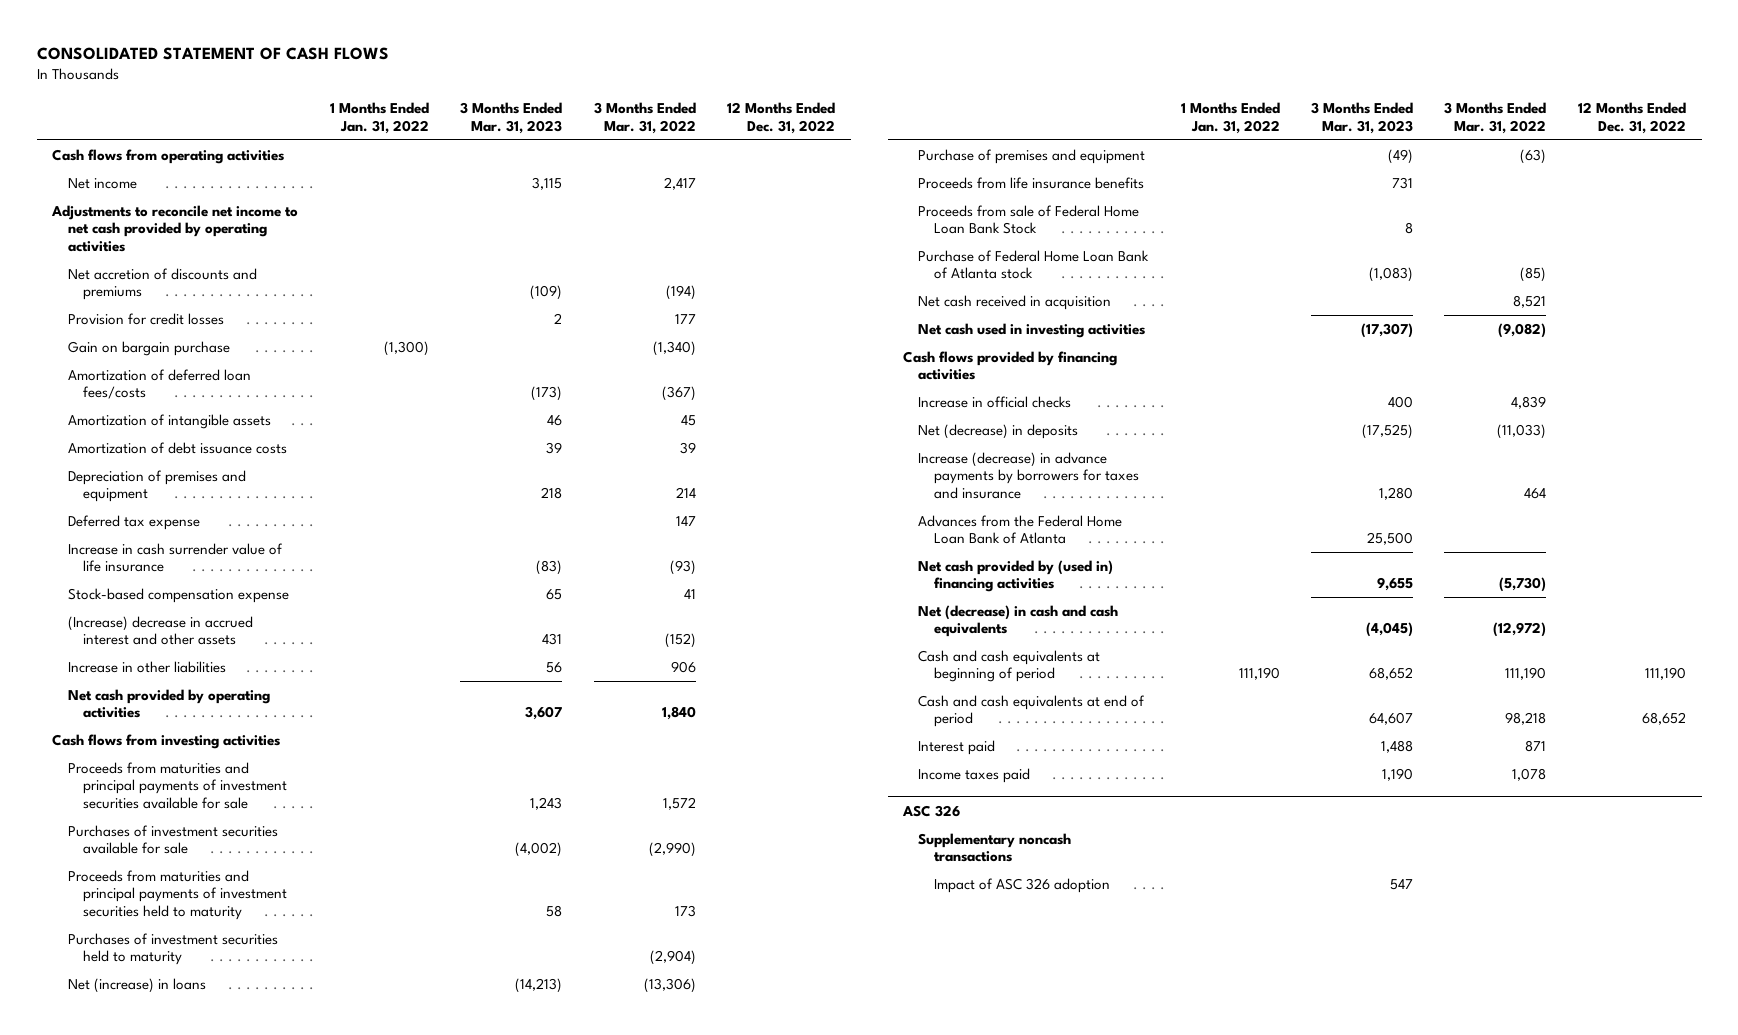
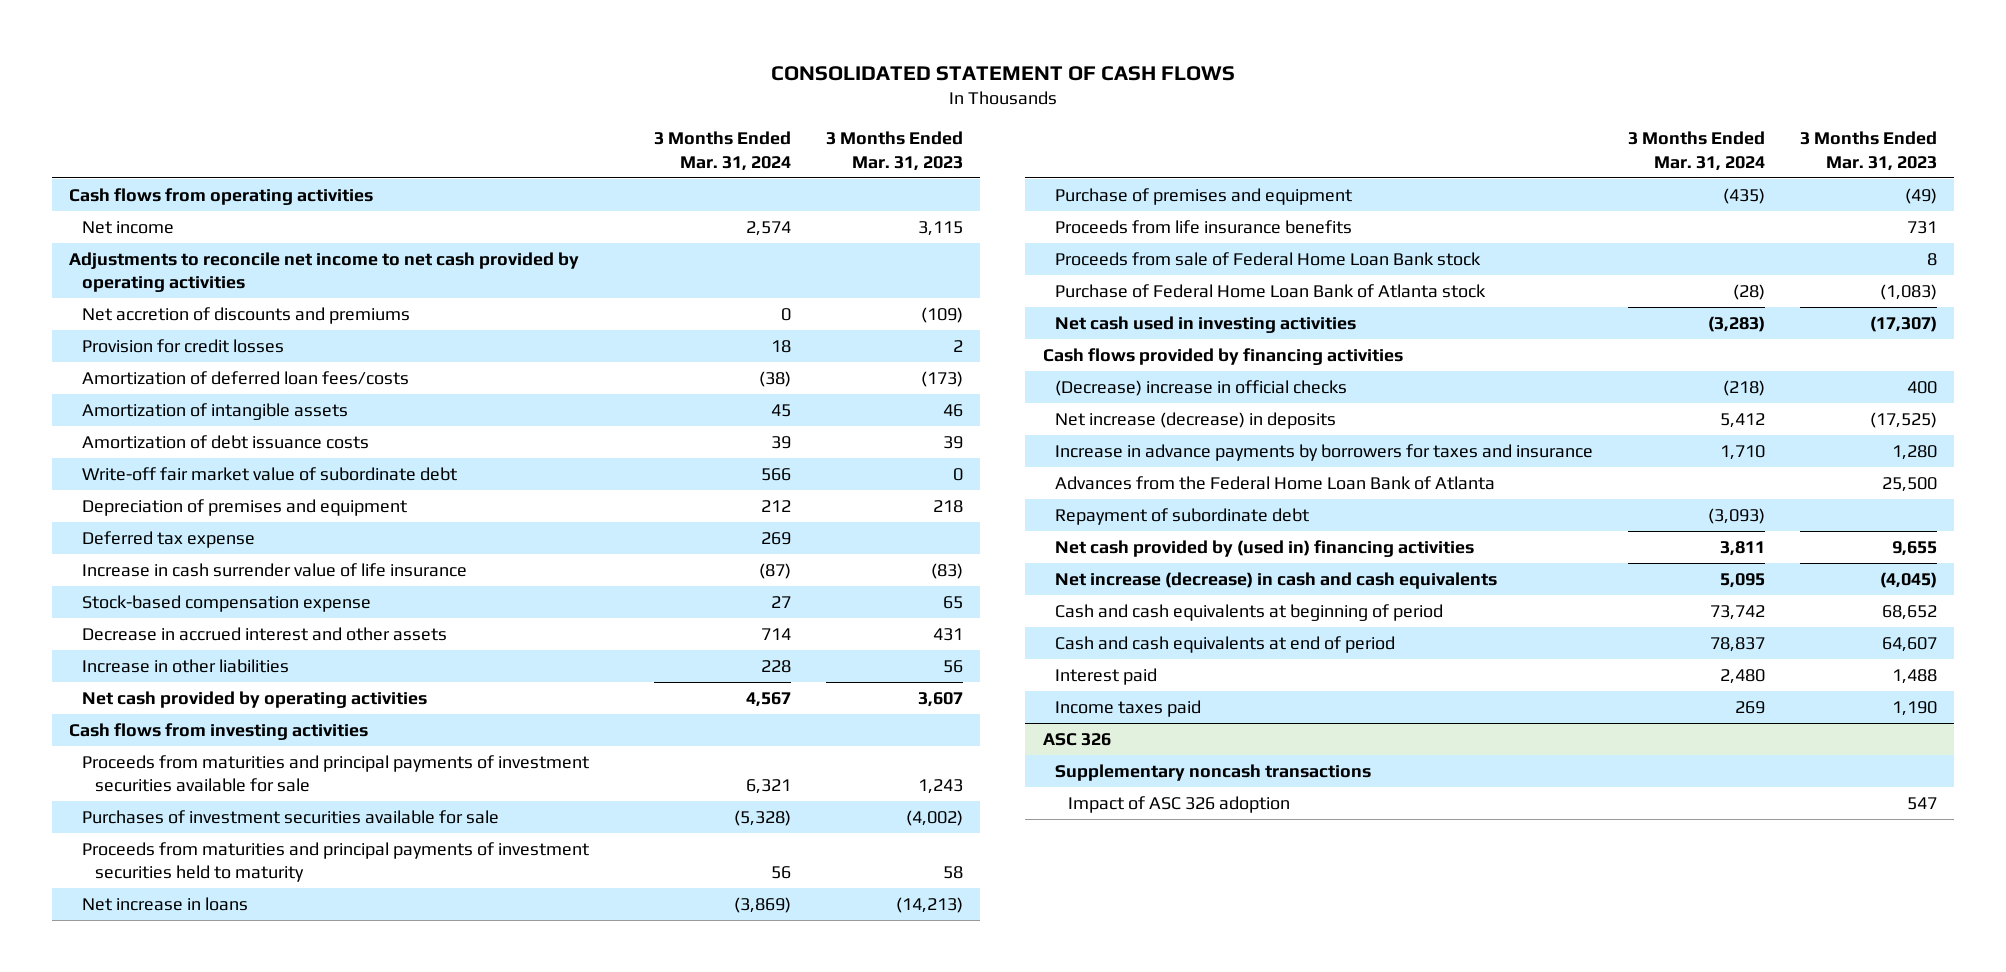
- | 1 Months Ended Jan. 31, 2022 | 3 Months Ended Mar. 31, 2023 | 3 Months Ended Mar. 31, 2022 | 12 Months Ended Dec. 31, 2022
+ | 3 Months Ended Mar. 31, 2024 | 3 Months Ended Mar. 31, 2023
- Gain on bargain purchase | (1,300) | | (1,340) |
+ Write-off fair market value of subordinate debt | 566 | 0
- (Increase) decrease in accrued interest and other assets | | 431 | (152) |
+ Decrease in accrued interest and other assets | 714 | 431
- Purchases of investment securities held to maturity | | | (2,904) |
- Net (increase) in loans | | (14,213) | (13,306) |
+ Net increase in loans | (3,869) | (14,213)
- Proceeds from sale of Federal Home Loan Bank Stock | | 8 | |
+ Proceeds from sale of Federal Home Loan Bank stock | | 8
- Net cash received in acquisition | | | 8,521 |
- Increase in official checks | | 400 | 4,839 |
- Net (decrease) in deposits | | (17,525) | (11,033) |
- Increase (decrease) in advance payments by borrowers for taxes and insurance | | 1,280 | 464 |
+ (Decrease) increase in official checks | (218) | 400
+ Net increase (decrease) in deposits | 5,412 | (17,525)
+ Increase in advance payments by borrowers for taxes and insurance | 1,710 | 1,280
+ Repayment of subordinate debt | (3,093) |
- Net (decrease) in cash and cash equivalents | | (4,045) | (12,972) |
+ Net increase (decrease) in cash and cash equivalents | 5,095 | (4,045)

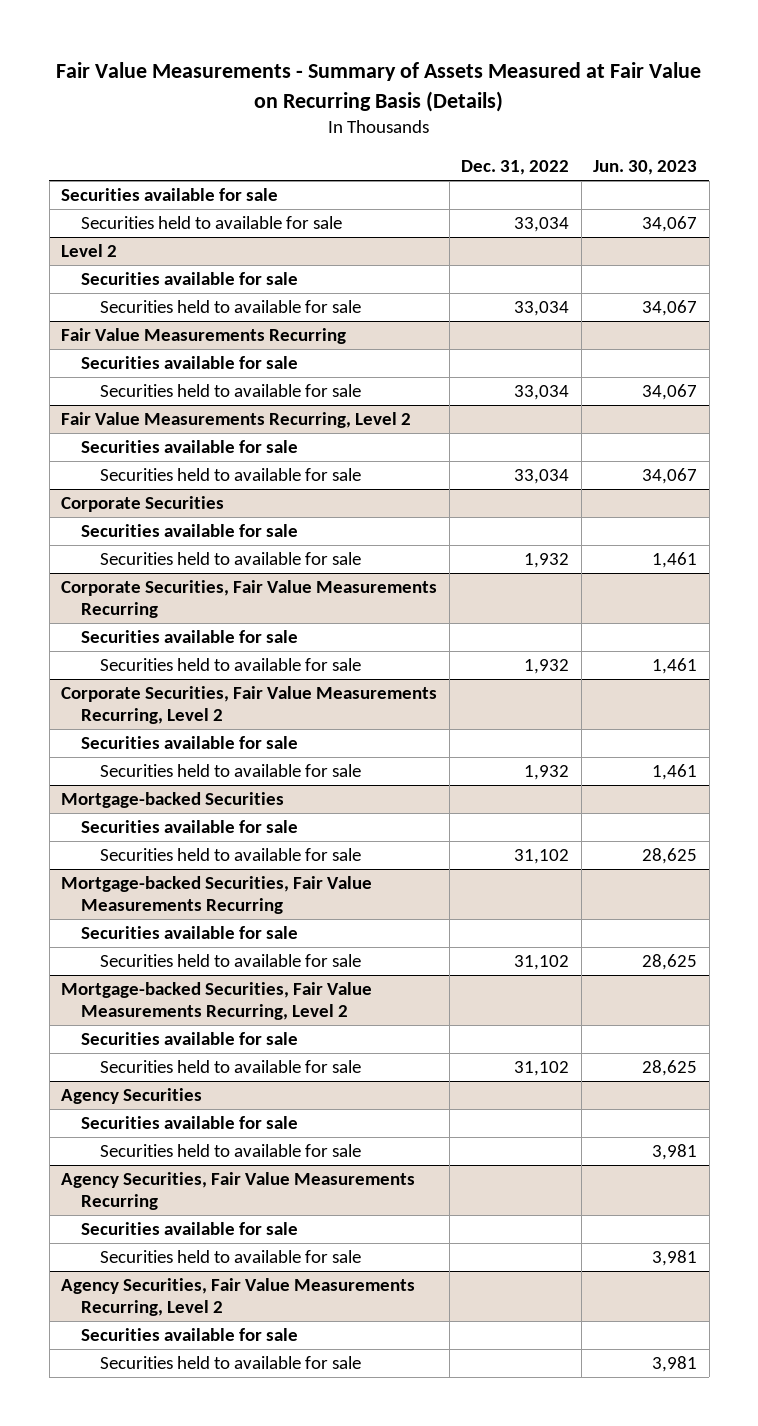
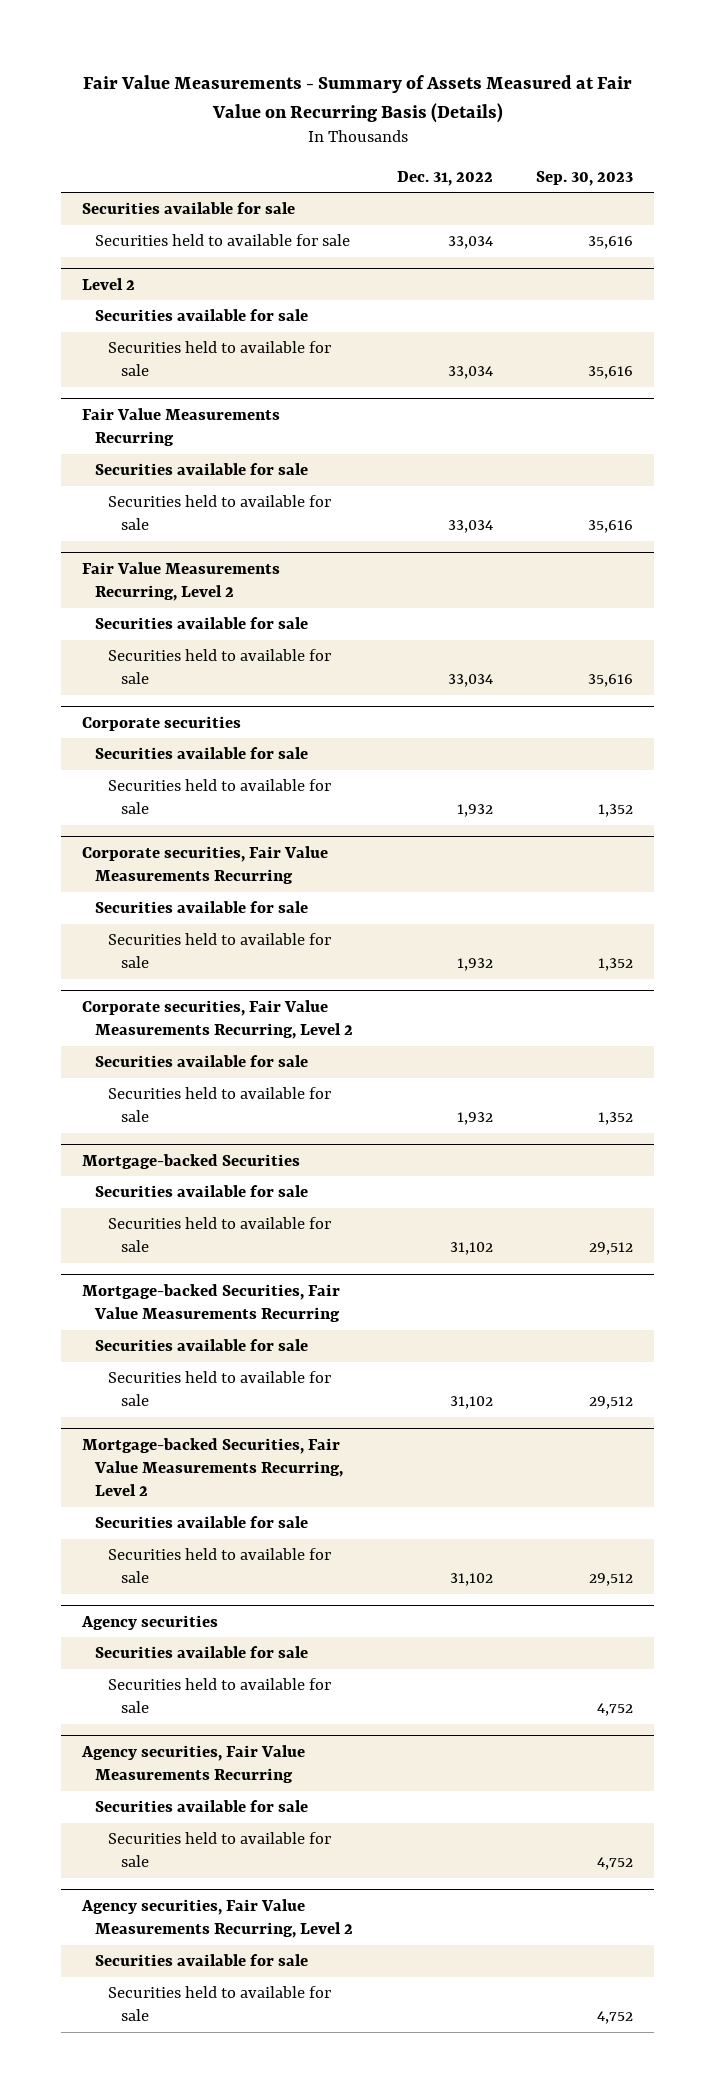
- | Dec. 31, 2022 | Jun. 30, 2023
+ | Dec. 31, 2022 | Sep. 30, 2023
- Corporate Securities
+ Corporate securities
- Corporate Securities, Fair Value Measurements Recurring
+ Corporate securities, Fair Value Measurements Recurring
- Corporate Securities, Fair Value Measurements Recurring, Level 2
+ Corporate securities, Fair Value Measurements Recurring, Level 2
- Agency Securities
+ Agency securities
- Agency Securities, Fair Value Measurements Recurring
+ Agency securities, Fair Value Measurements Recurring
- Agency Securities, Fair Value Measurements Recurring, Level 2
+ Agency securities, Fair Value Measurements Recurring, Level 2

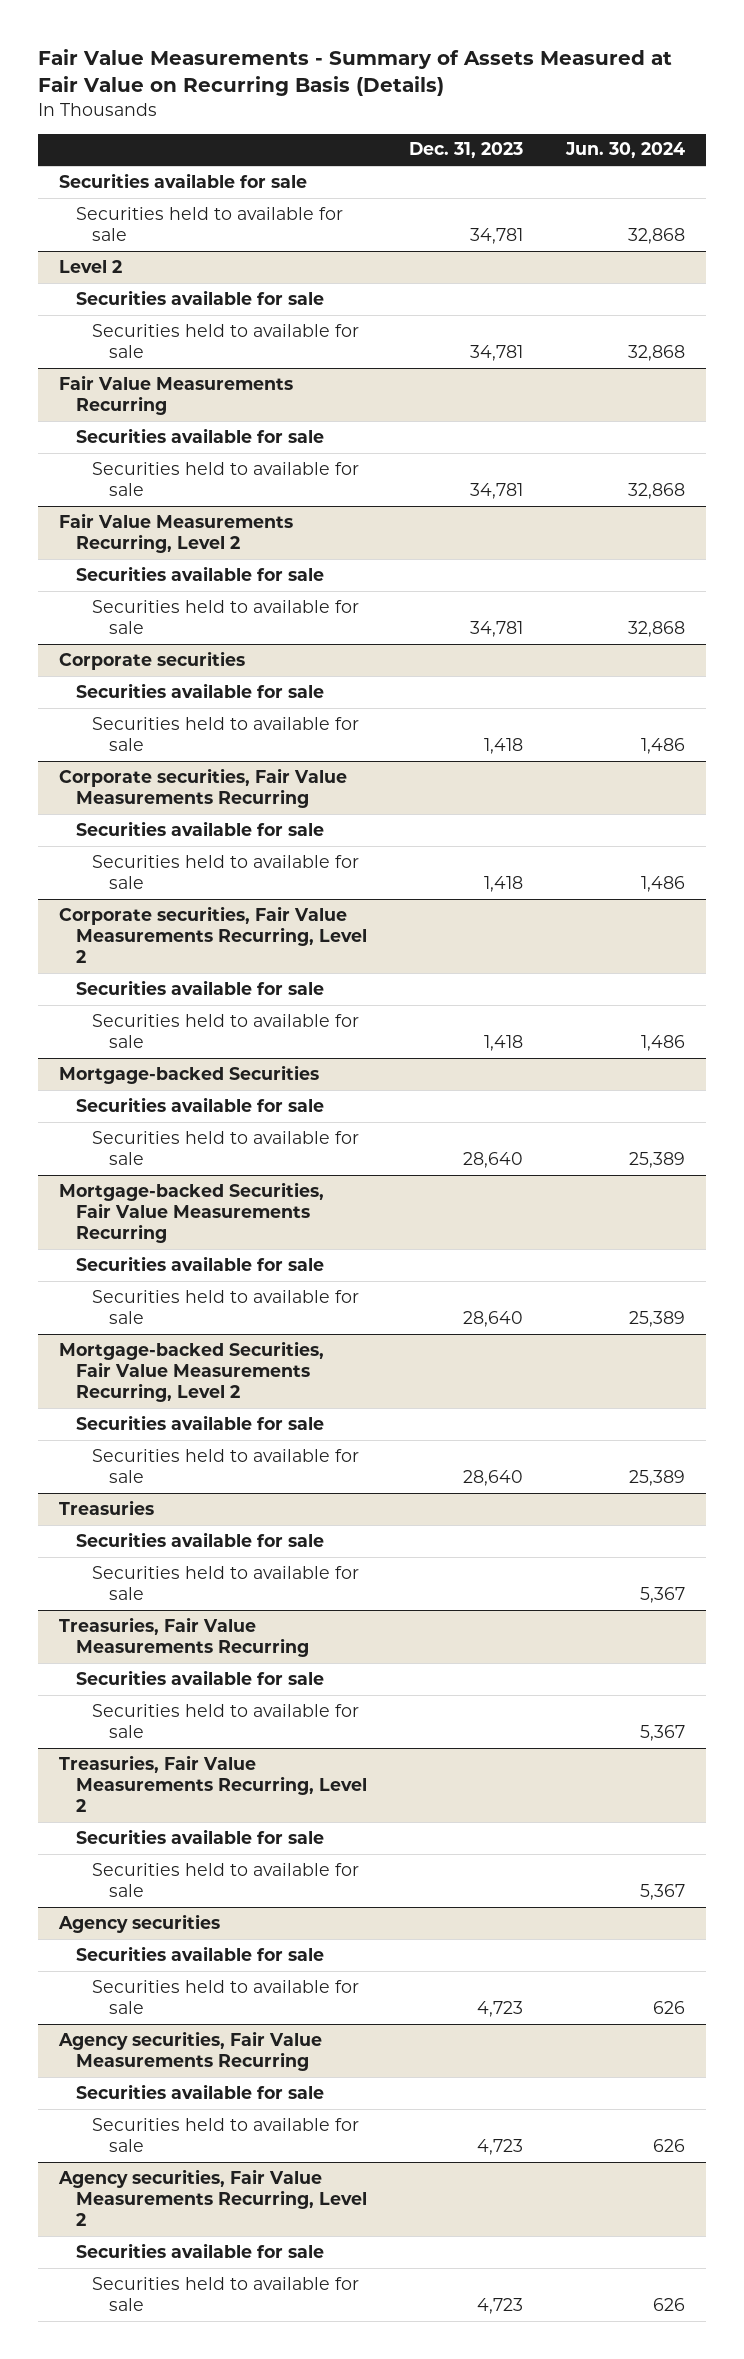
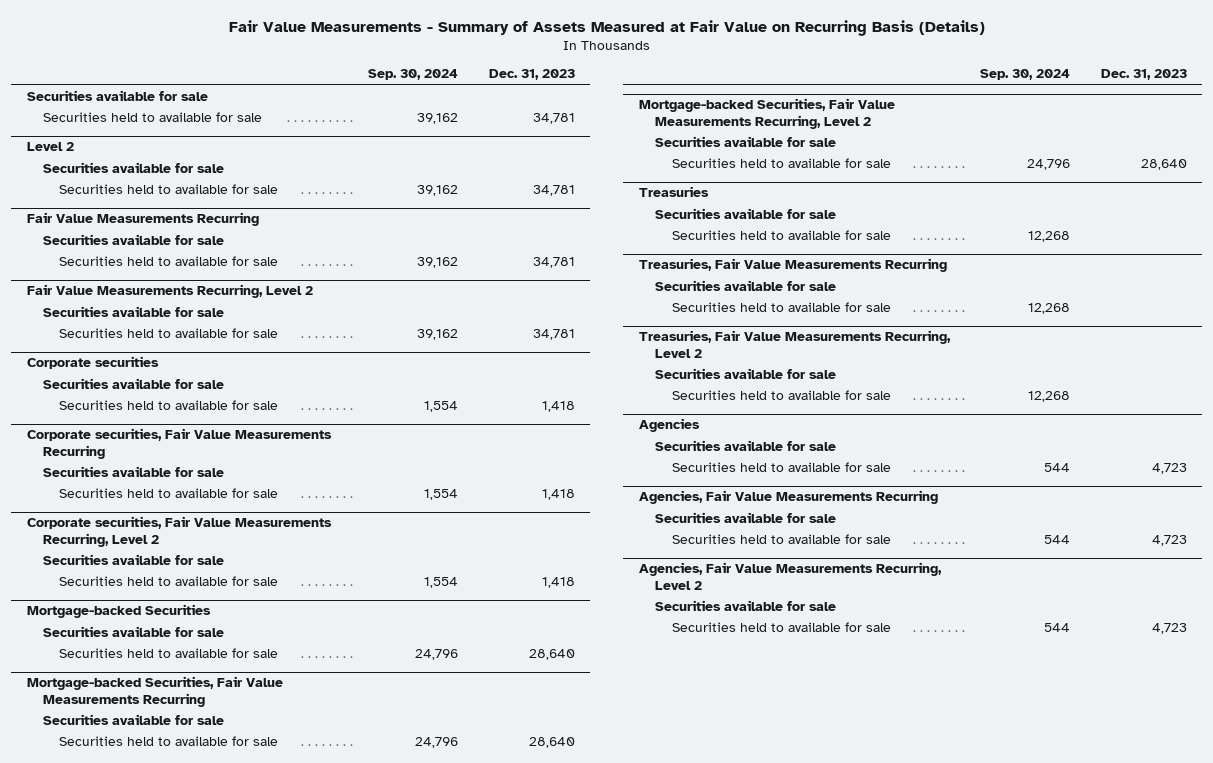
- | Dec. 31, 2023 | Jun. 30, 2024
+ | Sep. 30, 2024 | Dec. 31, 2023
- Agency securities
+ Agencies
- Agency securities, Fair Value Measurements Recurring
+ Agencies, Fair Value Measurements Recurring
- Agency securities, Fair Value Measurements Recurring, Level 2
+ Agencies, Fair Value Measurements Recurring, Level 2

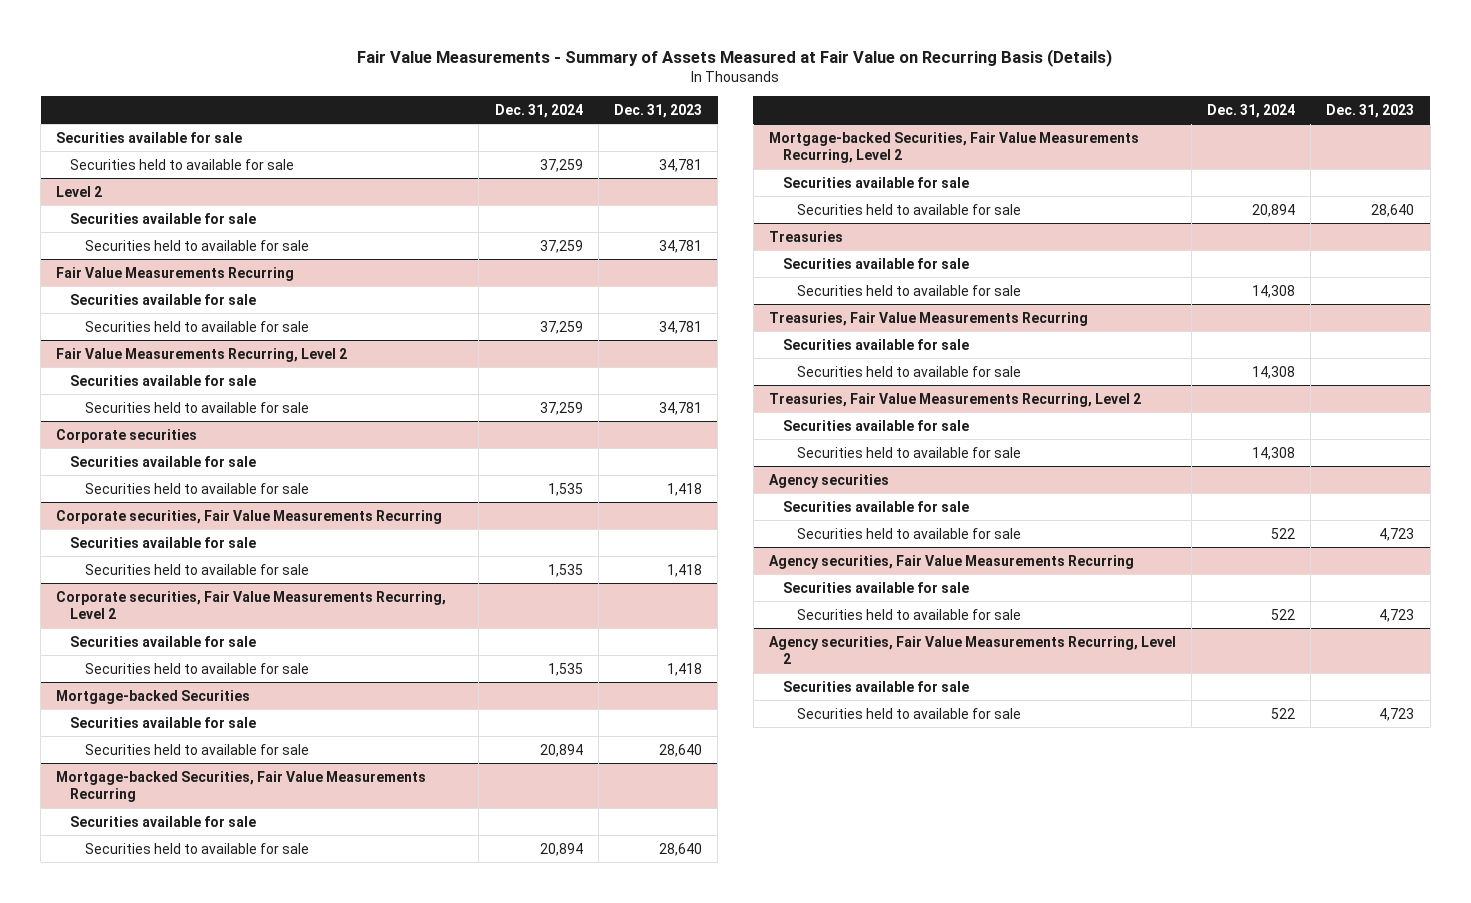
- | Sep. 30, 2024 | Dec. 31, 2023
+ | Dec. 31, 2024 | Dec. 31, 2023
- Agencies
+ Agency securities
- Agencies, Fair Value Measurements Recurring
+ Agency securities, Fair Value Measurements Recurring
- Agencies, Fair Value Measurements Recurring, Level 2
+ Agency securities, Fair Value Measurements Recurring, Level 2

